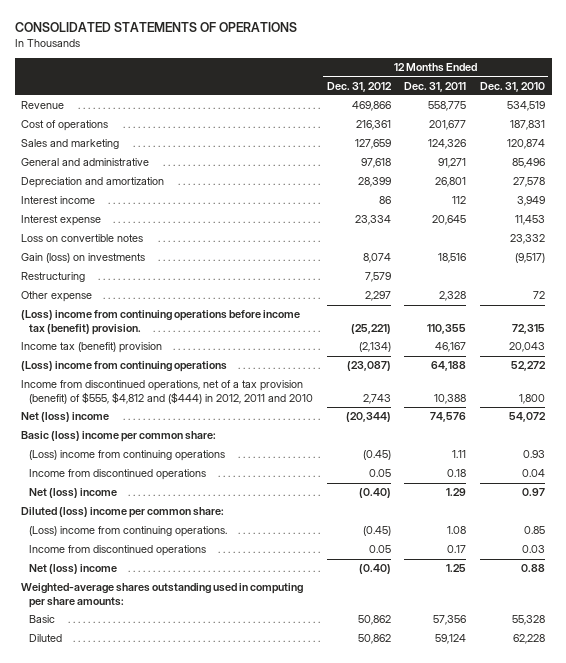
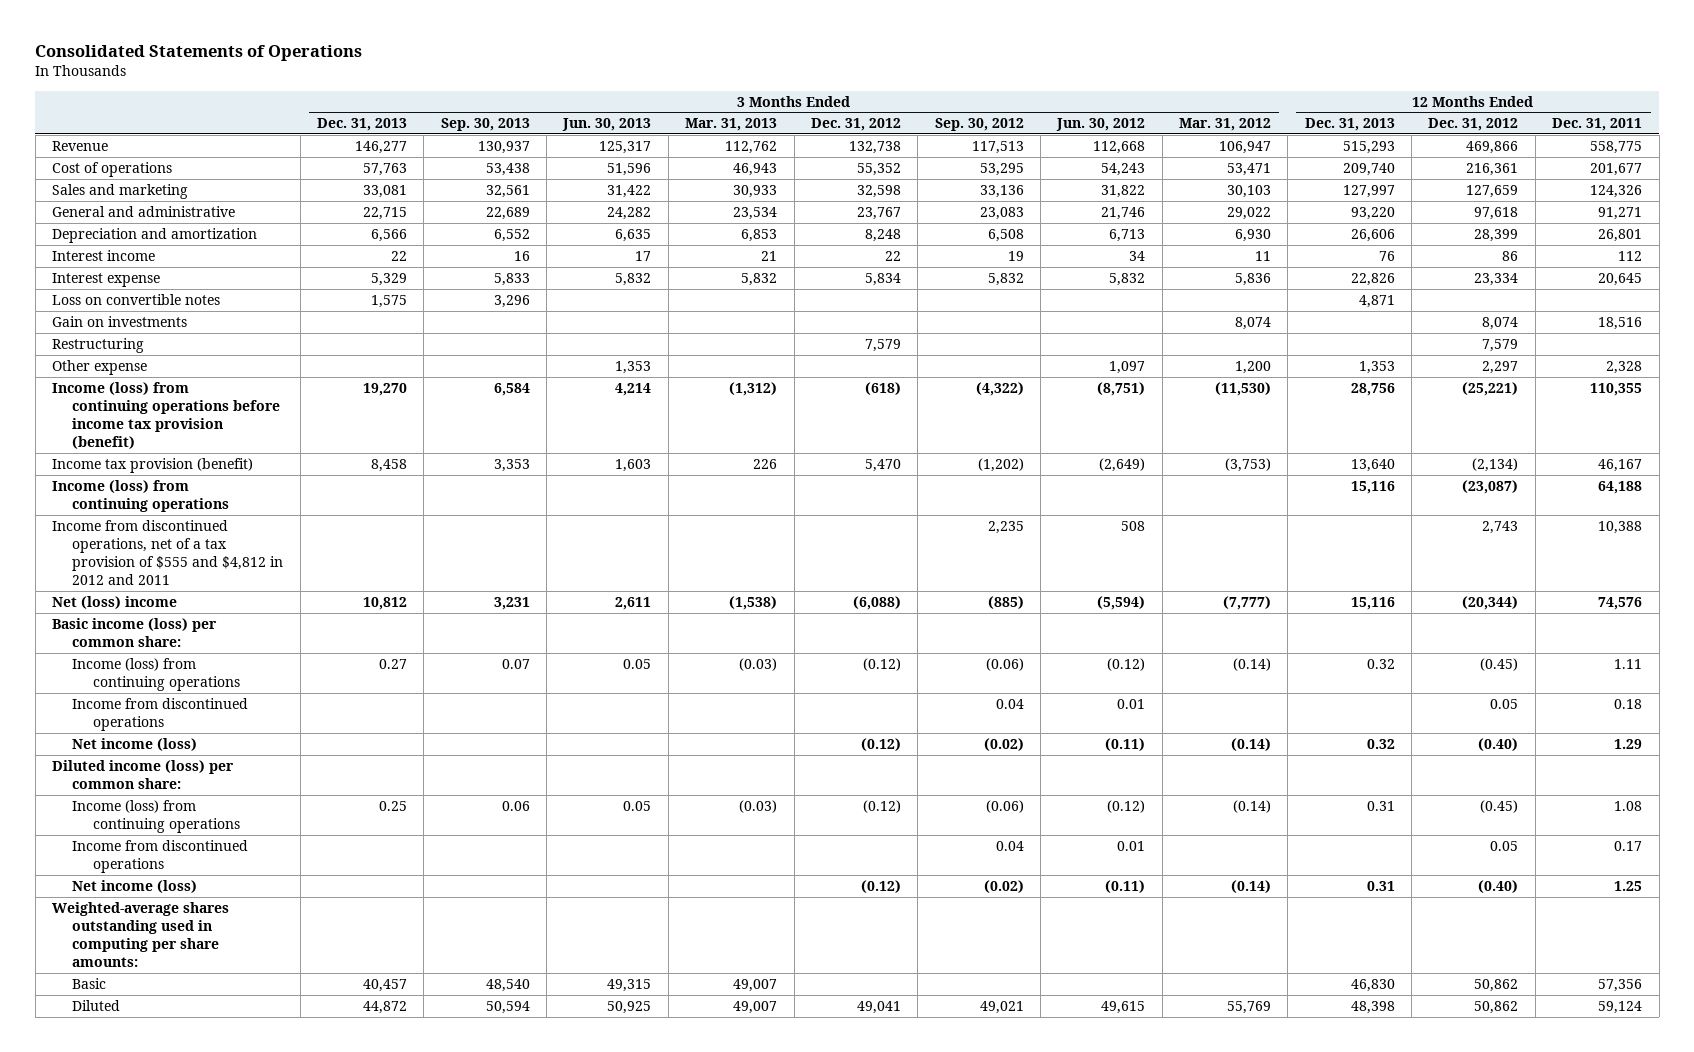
- CONSOLIDATED STATEMENTS OF OPERATIONS
+ Consolidated Statements of Operations
- | 12 Months Ended Dec. 31, 2012 | 12 Months Ended Dec. 31, 2011 | 12 Months Ended Dec. 31, 2010
+ | 3 Months Ended Dec. 31, 2013 | 3 Months Ended Sep. 30, 2013 | 3 Months Ended Jun. 30, 2013 | 3 Months Ended Mar. 31, 2013 | 3 Months Ended Dec. 31, 2012 | 3 Months Ended Sep. 30, 2012 | 3 Months Ended Jun. 30, 2012 | 3 Months Ended Mar. 31, 2012 | 12 Months Ended Dec. 31, 2013 | 12 Months Ended Dec. 31, 2012 | 12 Months Ended Dec. 31, 2011
- Gain (loss) on investments | 8,074 | 18,516 | (9,517)
+ Gain on investments | | | | | | | | 8,074 | | 8,074 | 18,516
- (Loss) income from continuing operations before income tax (benefit) provision. | (25,221) | 110,355 | 72,315
- Income tax (benefit) provision | (2,134) | 46,167 | 20,043
- (Loss) income from continuing operations | (23,087) | 64,188 | 52,272
- Income from discontinued operations, net of a tax provision (benefit) of $555, $4,812 and ($444) in 2012, 2011 and 2010 | 2,743 | 10,388 | 1,800
+ Income (loss) from continuing operations before income tax provision (benefit) | 19,270 | 6,584 | 4,214 | (1,312) | (618) | (4,322) | (8,751) | (11,530) | 28,756 | (25,221) | 110,355
+ Income tax provision (benefit) | 8,458 | 3,353 | 1,603 | 226 | 5,470 | (1,202) | (2,649) | (3,753) | 13,640 | (2,134) | 46,167
+ Income (loss) from continuing operations | | | | | | | | | 15,116 | (23,087) | 64,188
+ Income from discontinued operations, net of a tax provision of $555 and $4,812 in 2012 and 2011 | | | | | | 2,235 | 508 | | | 2,743 | 10,388
- Basic (loss) income per common share:
- (Loss) income from continuing operations | (0.45) | 1.11 | 0.93
+ Basic income (loss) per common share:
+ Income (loss) from continuing operations | 0.27 | 0.07 | 0.05 | (0.03) | (0.12) | (0.06) | (0.12) | (0.14) | 0.32 | (0.45) | 1.11
- Net (loss) income | (0.40) | 1.29 | 0.97
- Diluted (loss) income per common share:
- (Loss) income from continuing operations. | (0.45) | 1.08 | 0.85
+ Net income (loss) | | | | | (0.12) | (0.02) | (0.11) | (0.14) | 0.32 | (0.40) | 1.29
+ Diluted income (loss) per common share:
+ Income (loss) from continuing operations | 0.25 | 0.06 | 0.05 | (0.03) | (0.12) | (0.06) | (0.12) | (0.14) | 0.31 | (0.45) | 1.08
- Net (loss) income | (0.40) | 1.25 | 0.88
+ Net income (loss) | | | | | (0.12) | (0.02) | (0.11) | (0.14) | 0.31 | (0.40) | 1.25

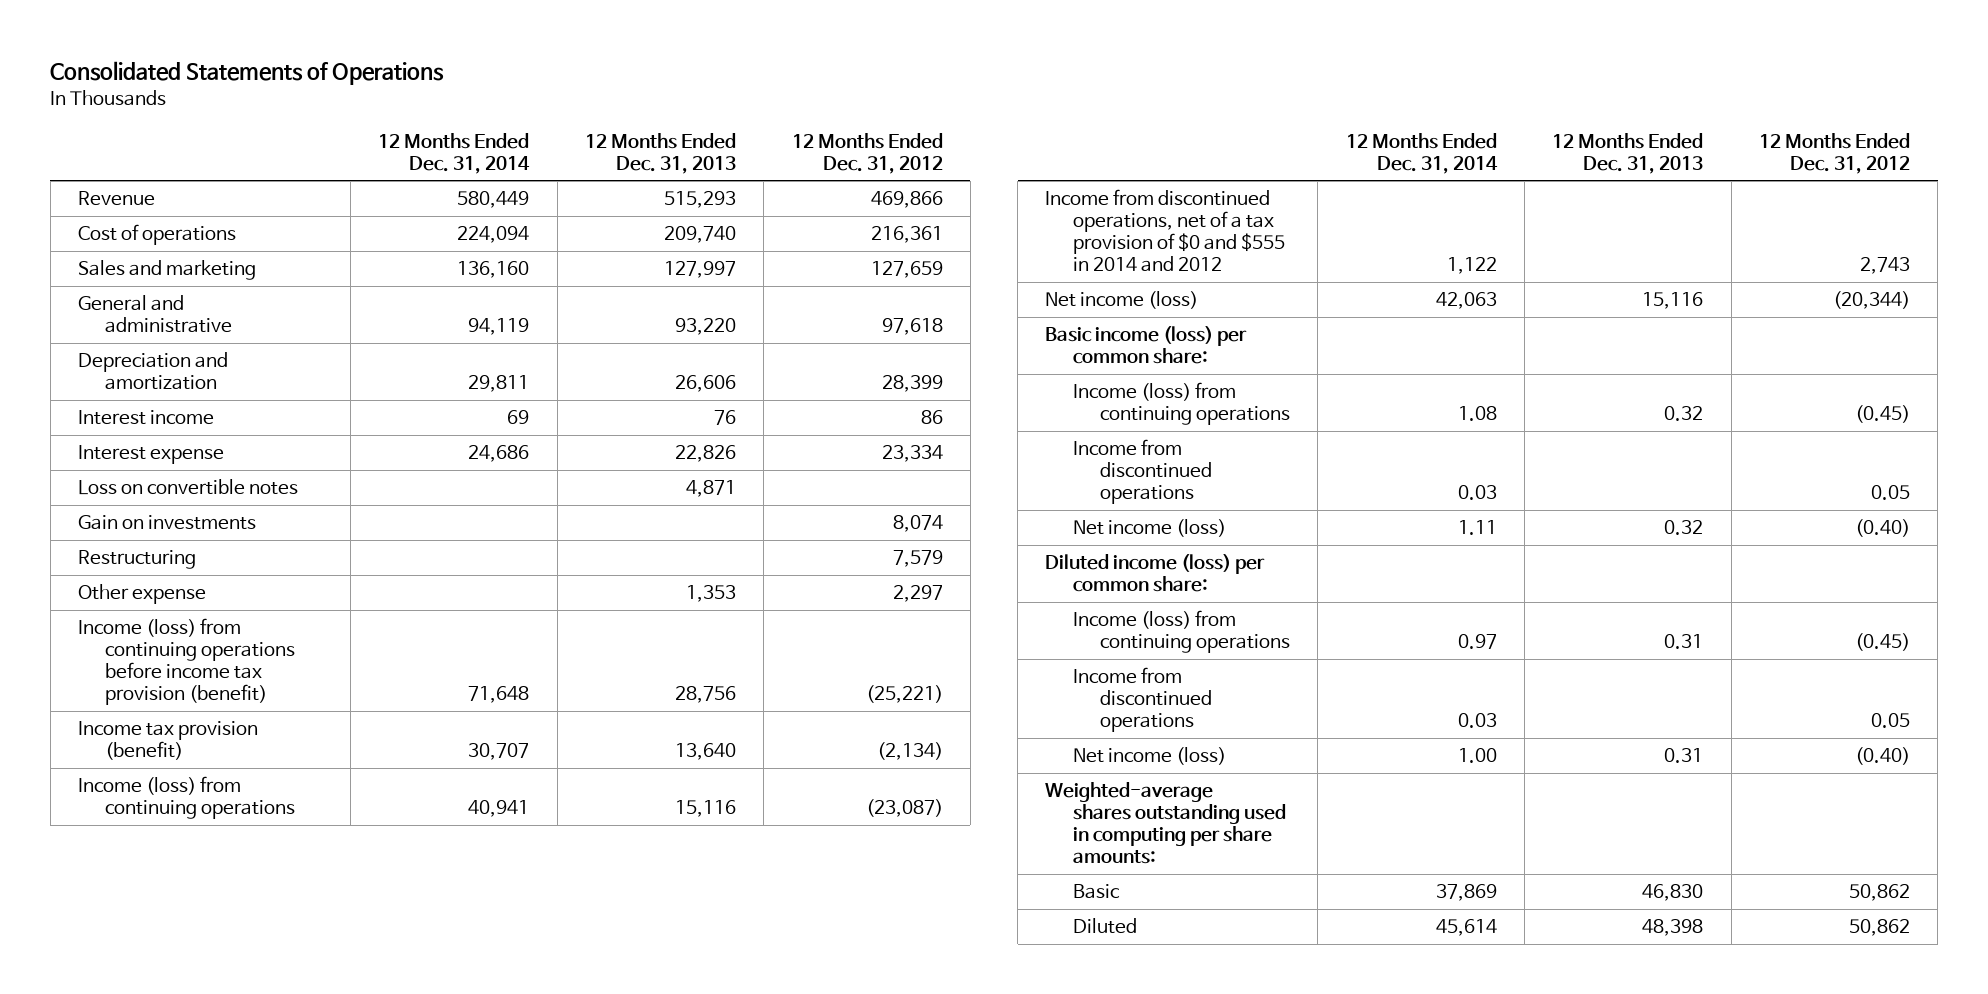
- | 3 Months Ended Dec. 31, 2013 | 3 Months Ended Sep. 30, 2013 | 3 Months Ended Jun. 30, 2013 | 3 Months Ended Mar. 31, 2013 | 3 Months Ended Dec. 31, 2012 | 3 Months Ended Sep. 30, 2012 | 3 Months Ended Jun. 30, 2012 | 3 Months Ended Mar. 31, 2012 | 12 Months Ended Dec. 31, 2013 | 12 Months Ended Dec. 31, 2012 | 12 Months Ended Dec. 31, 2011
+ | 12 Months Ended Dec. 31, 2014 | 12 Months Ended Dec. 31, 2013 | 12 Months Ended Dec. 31, 2012
- Income from discontinued operations, net of a tax provision of $555 and $4,812 in 2012 and 2011 | | | | | | 2,235 | 508 | | | 2,743 | 10,388
- Net (loss) income | 10,812 | 3,231 | 2,611 | (1,538) | (6,088) | (885) | (5,594) | (7,777) | 15,116 | (20,344) | 74,576
+ Income from discontinued operations, net of a tax provision of $0 and $555 in 2014 and 2012 | 1,122 | | 2,743
+ Net income (loss) | 42,063 | 15,116 | (20,344)

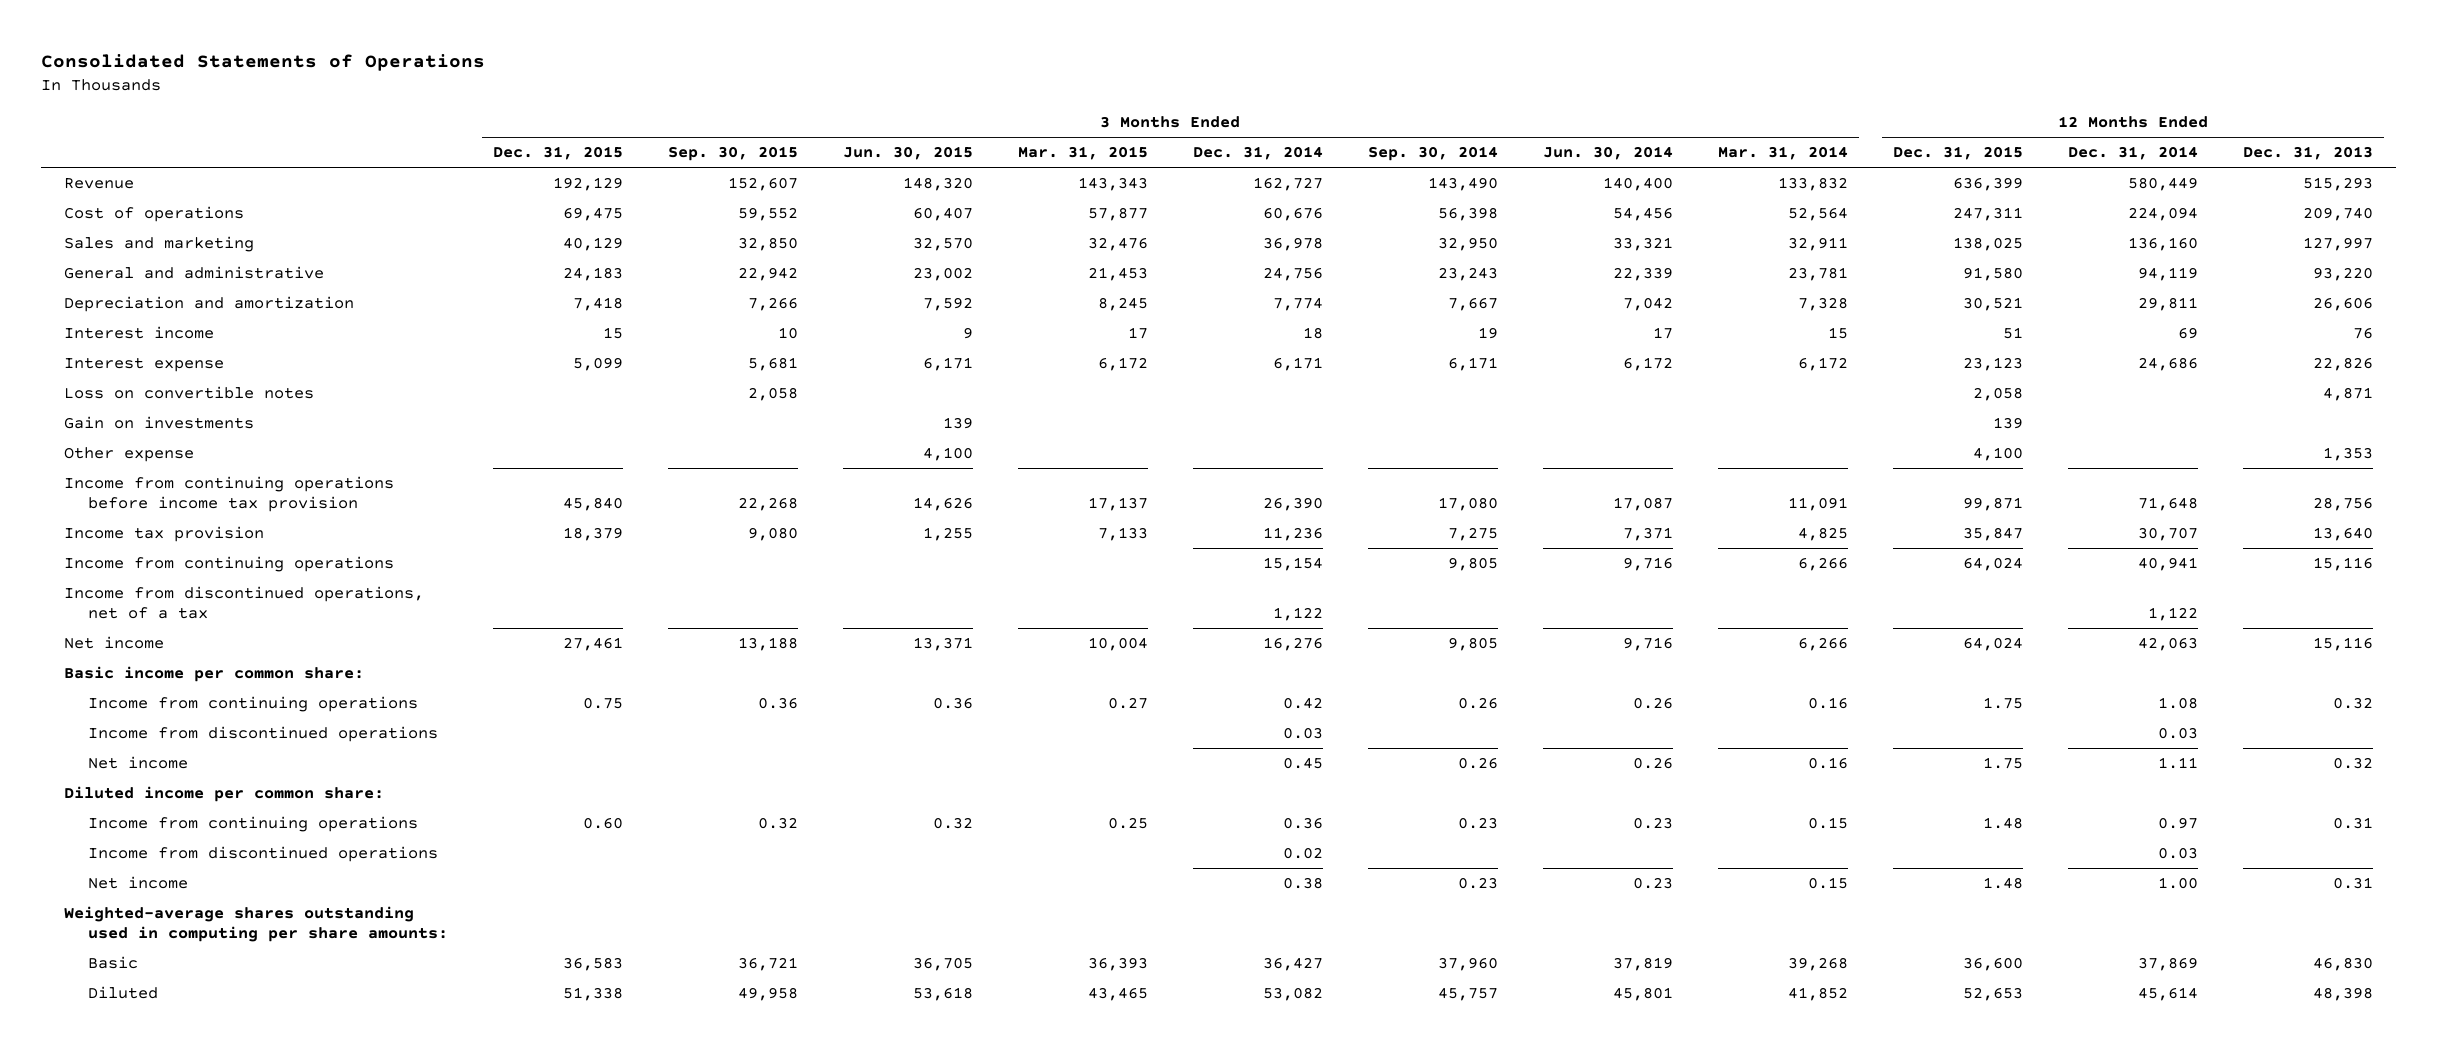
- | 12 Months Ended Dec. 31, 2014 | 12 Months Ended Dec. 31, 2013 | 12 Months Ended Dec. 31, 2012
+ | 3 Months Ended Dec. 31, 2015 | 3 Months Ended Sep. 30, 2015 | 3 Months Ended Jun. 30, 2015 | 3 Months Ended Mar. 31, 2015 | 3 Months Ended Dec. 31, 2014 | 3 Months Ended Sep. 30, 2014 | 3 Months Ended Jun. 30, 2014 | 3 Months Ended Mar. 31, 2014 | 12 Months Ended Dec. 31, 2015 | 12 Months Ended Dec. 31, 2014 | 12 Months Ended Dec. 31, 2013
- Restructuring | | | 7,579
- Income (loss) from continuing operations before income tax provision (benefit) | 71,648 | 28,756 | (25,221)
- Income tax provision (benefit) | 30,707 | 13,640 | (2,134)
- Income (loss) from continuing operations | 40,941 | 15,116 | (23,087)
- Income from discontinued operations, net of a tax provision of $0 and $555 in 2014 and 2012 | 1,122 | | 2,743
- Net income (loss) | 42,063 | 15,116 | (20,344)
- Basic income (loss) per common share:
- Income (loss) from continuing operations | 1.08 | 0.32 | (0.45)
+ Income from continuing operations before income tax provision | 45,840 | 22,268 | 14,626 | 17,137 | 26,390 | 17,080 | 17,087 | 11,091 | 99,871 | 71,648 | 28,756
+ Income tax provision | 18,379 | 9,080 | 1,255 | 7,133 | 11,236 | 7,275 | 7,371 | 4,825 | 35,847 | 30,707 | 13,640
+ Income from continuing operations | | | | | 15,154 | 9,805 | 9,716 | 6,266 | 64,024 | 40,941 | 15,116
+ Income from discontinued operations, net of a tax | | | | | 1,122 | | | | | 1,122 |
+ Net income | 27,461 | 13,188 | 13,371 | 10,004 | 16,276 | 9,805 | 9,716 | 6,266 | 64,024 | 42,063 | 15,116
+ Basic income per common share:
+ Income from continuing operations | 0.75 | 0.36 | 0.36 | 0.27 | 0.42 | 0.26 | 0.26 | 0.16 | 1.75 | 1.08 | 0.32
- Net income (loss) | 1.11 | 0.32 | (0.40)
- Diluted income (loss) per common share:
- Income (loss) from continuing operations | 0.97 | 0.31 | (0.45)
+ Net income | | | | | 0.45 | 0.26 | 0.26 | 0.16 | 1.75 | 1.11 | 0.32
+ Diluted income per common share:
+ Income from continuing operations | 0.60 | 0.32 | 0.32 | 0.25 | 0.36 | 0.23 | 0.23 | 0.15 | 1.48 | 0.97 | 0.31
- Net income (loss) | 1.00 | 0.31 | (0.40)
+ Net income | | | | | 0.38 | 0.23 | 0.23 | 0.15 | 1.48 | 1.00 | 0.31

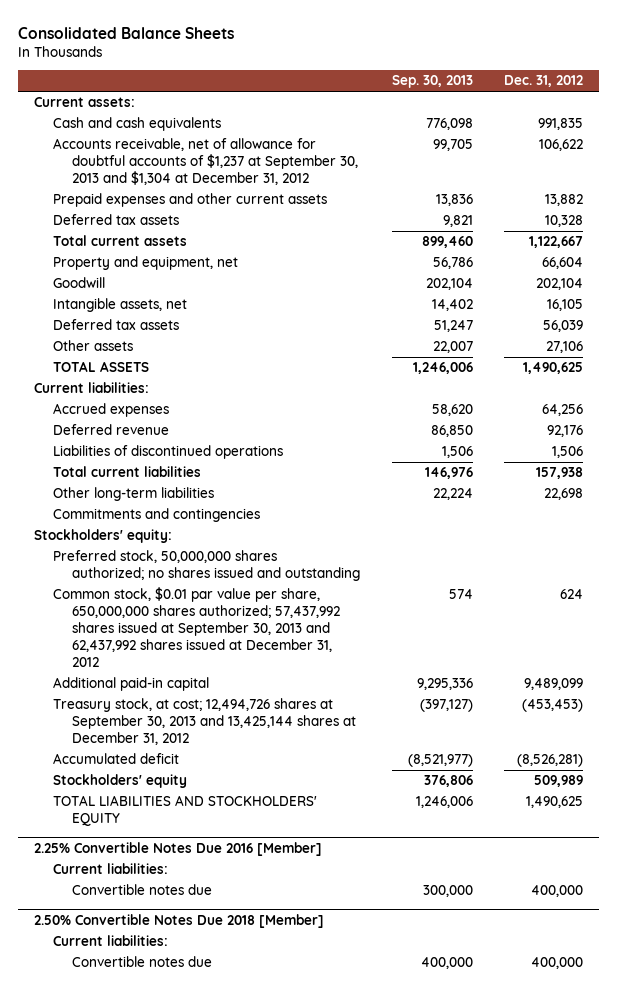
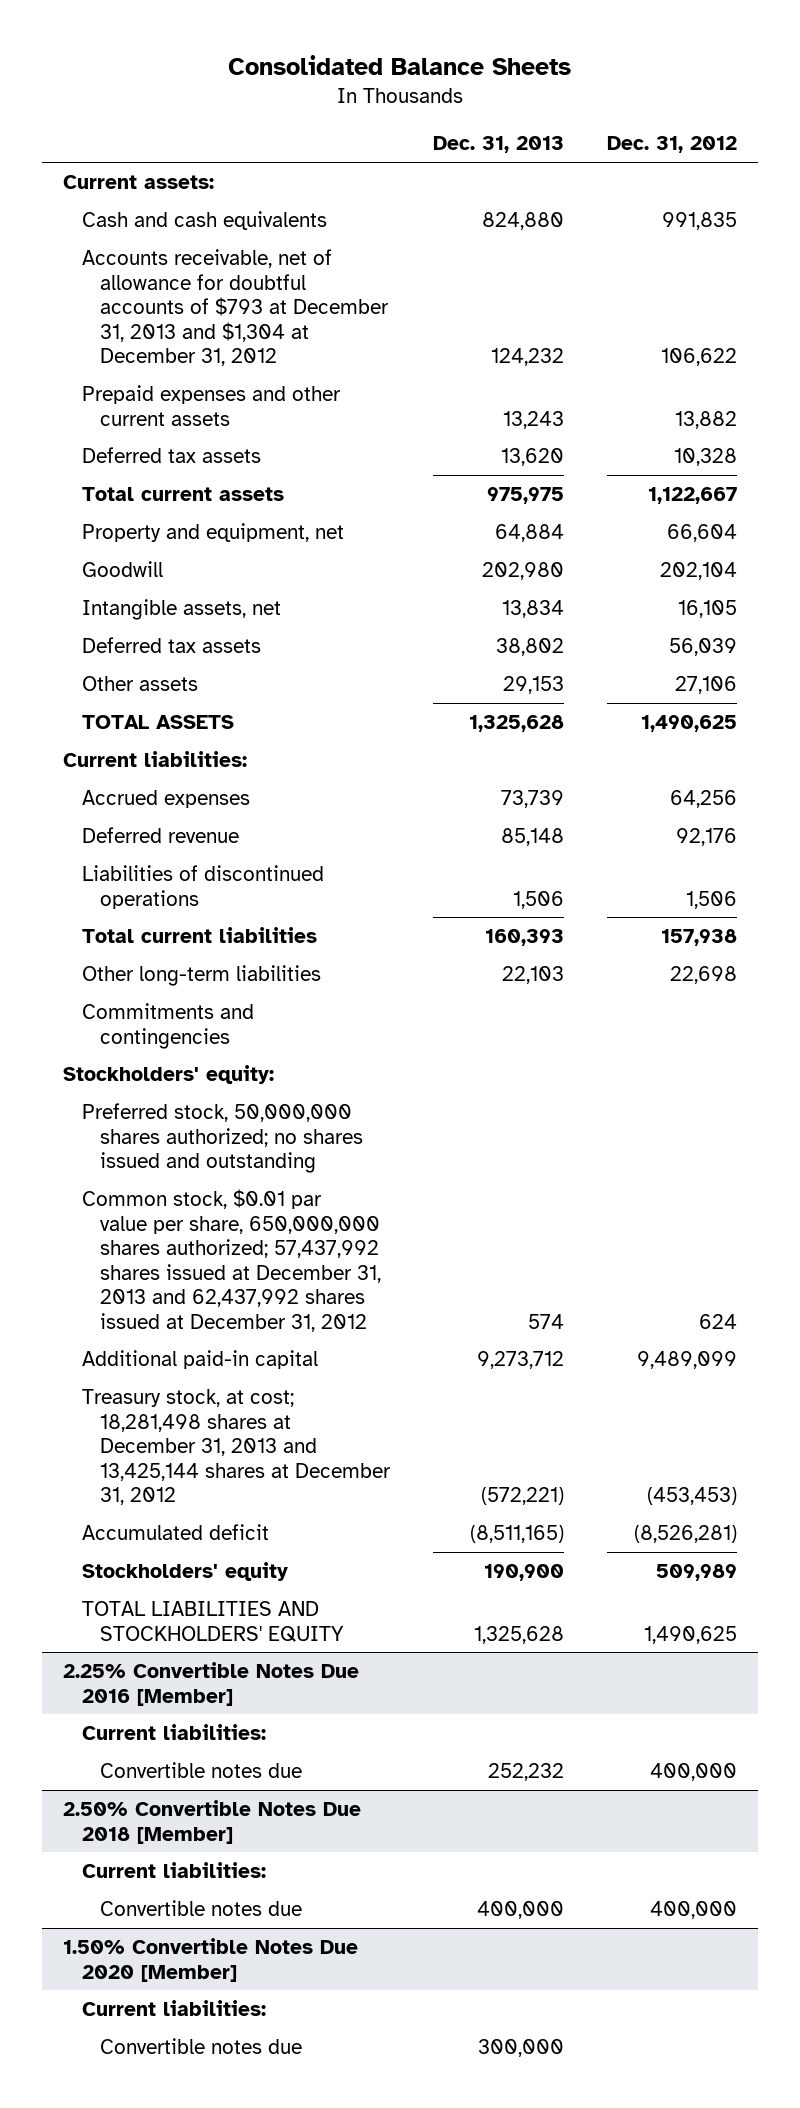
- | Sep. 30, 2013 | Dec. 31, 2012
+ | Dec. 31, 2013 | Dec. 31, 2012
- Accounts receivable, net of allowance for doubtful accounts of $1,237 at September 30, 2013 and $1,304 at December 31, 2012 | 99,705 | 106,622
+ Accounts receivable, net of allowance for doubtful accounts of $793 at December 31, 2013 and $1,304 at December 31, 2012 | 124,232 | 106,622
- Common stock, $0.01 par value per share, 650,000,000 shares authorized; 57,437,992 shares issued at September 30, 2013 and 62,437,992 shares issued at December 31, 2012 | 574 | 624
+ Common stock, $0.01 par value per share, 650,000,000 shares authorized; 57,437,992 shares issued at December 31, 2013 and 62,437,992 shares issued at December 31, 2012 | 574 | 624
- Treasury stock, at cost; 12,494,726 shares at September 30, 2013 and 13,425,144 shares at December 31, 2012 | (397,127) | (453,453)
+ Treasury stock, at cost; 18,281,498 shares at December 31, 2013 and 13,425,144 shares at December 31, 2012 | (572,221) | (453,453)
+ 1.50% Convertible Notes Due 2020 [Member]
+ Current liabilities:
+ Convertible notes due | 300,000 |

